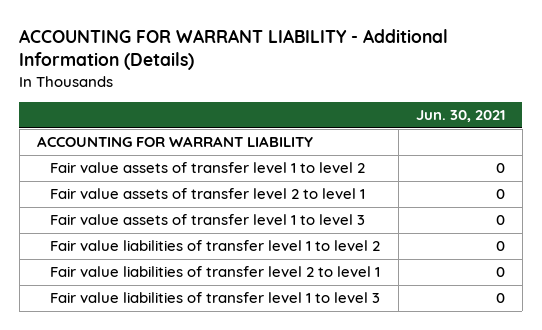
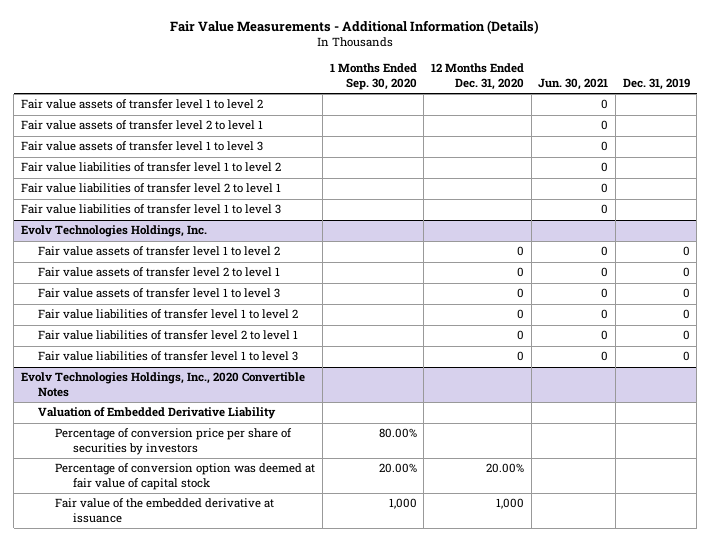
- ACCOUNTING FOR WARRANT LIABILITY - Additional Information (Details)
+ Fair Value Measurements - Additional Information (Details)
- | Jun. 30, 2021
+ | 1 Months Ended Sep. 30, 2020 | 12 Months Ended Dec. 31, 2020 | Jun. 30, 2021 | Dec. 31, 2019
- ACCOUNTING FOR WARRANT LIABILITY
+ Evolv Technologies Holdings, Inc.
+ Fair value assets of transfer level 1 to level 2 | | 0 | 0 | 0
+ Fair value assets of transfer level 2 to level 1 | | 0 | 0 | 0
+ Fair value assets of transfer level 1 to level 3 | | 0 | 0 | 0
+ Fair value liabilities of transfer level 1 to level 2 | | 0 | 0 | 0
+ Fair value liabilities of transfer level 2 to level 1 | | 0 | 0 | 0
+ Fair value liabilities of transfer level 1 to level 3 | | 0 | 0 | 0
+ Evolv Technologies Holdings, Inc., 2020 Convertible Notes
+ Valuation of Embedded Derivative Liability
+ Percentage of conversion price per share of securities by investors | 80.00% | | |
+ Percentage of conversion option was deemed at fair value of capital stock | 20.00% | 20.00% | |
+ Fair value of the embedded derivative at issuance | 1,000 | 1,000 | |

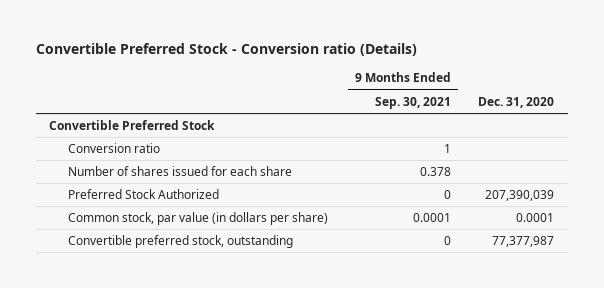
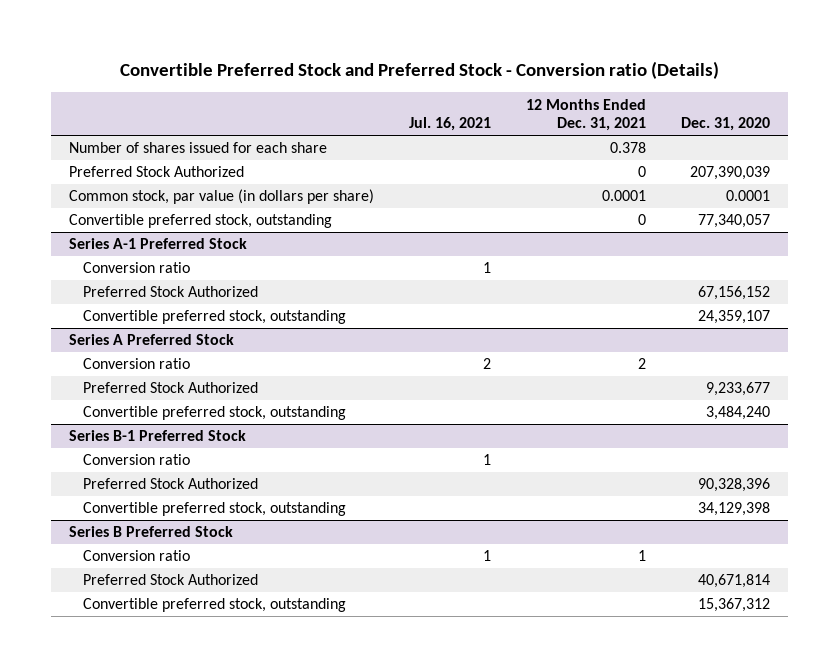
- Convertible Preferred Stock - Conversion ratio (Details)
+ Convertible Preferred Stock and Preferred Stock - Conversion ratio (Details)
- | 9 Months Ended Sep. 30, 2021 | Dec. 31, 2020
+ | Jul. 16, 2021 | 12 Months Ended Dec. 31, 2021 | Dec. 31, 2020
- Convertible Preferred Stock
- Conversion ratio | 1 |
- Convertible preferred stock, outstanding | 0 | 77,377,987
+ Convertible preferred stock, outstanding | | 0 | 77,340,057
+ Series A-1 Preferred Stock
+ Conversion ratio | 1 | |
+ Preferred Stock Authorized | | | 67,156,152
+ Convertible preferred stock, outstanding | | | 24,359,107
+ Series A Preferred Stock
+ Conversion ratio | 2 | 2 |
+ Preferred Stock Authorized | | | 9,233,677
+ Convertible preferred stock, outstanding | | | 3,484,240
+ Series B-1 Preferred Stock
+ Conversion ratio | 1 | |
+ Preferred Stock Authorized | | | 90,328,396
+ Convertible preferred stock, outstanding | | | 34,129,398
+ Series B Preferred Stock
+ Conversion ratio | 1 | 1 |
+ Preferred Stock Authorized | | | 40,671,814
+ Convertible preferred stock, outstanding | | | 15,367,312

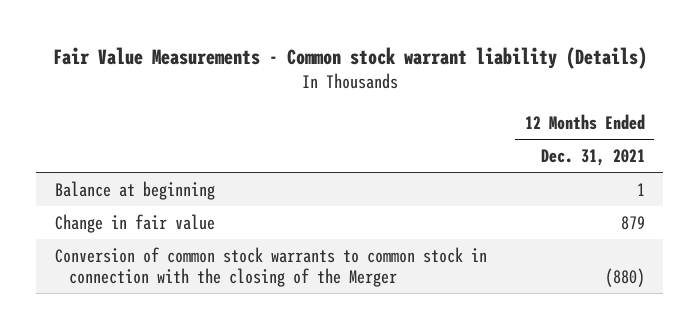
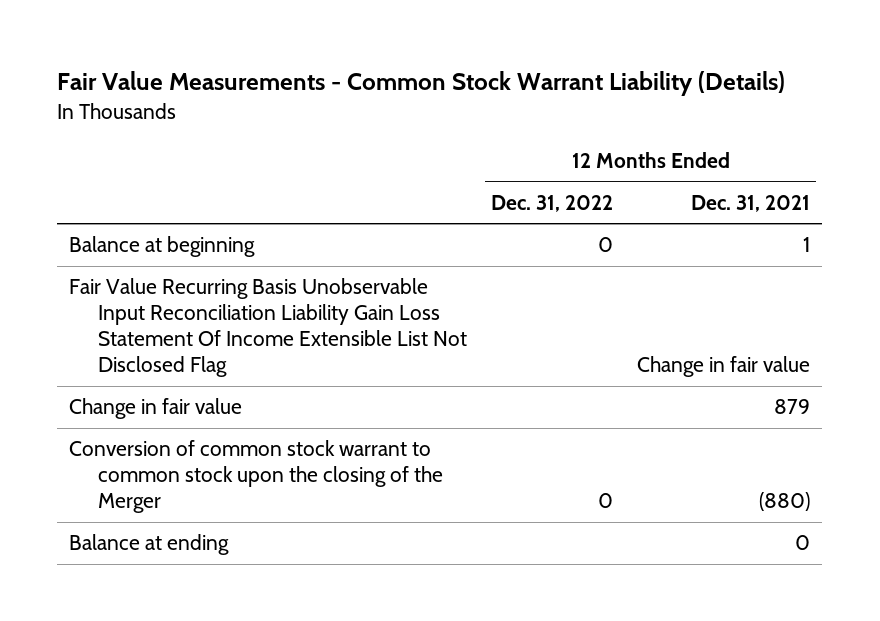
- Fair Value Measurements - Common stock warrant liability (Details)
+ Fair Value Measurements - Common Stock Warrant Liability (Details)
- | 12 Months Ended Dec. 31, 2021
+ | 12 Months Ended Dec. 31, 2022 | 12 Months Ended Dec. 31, 2021
+ Fair Value Recurring Basis Unobservable Input Reconciliation Liability Gain Loss Statement Of Income Extensible List Not Disclosed Flag | | Change in fair value
- Conversion of common stock warrants to common stock in connection with the closing of the Merger | (880)
+ Conversion of common stock warrant to common stock upon the closing of the Merger | 0 | (880)
+ Balance at ending | | 0

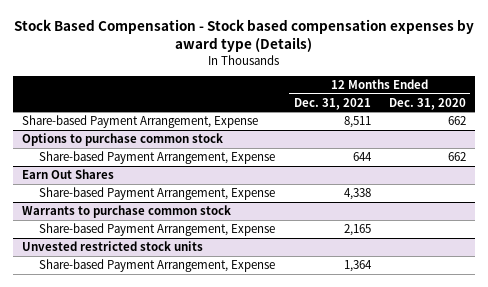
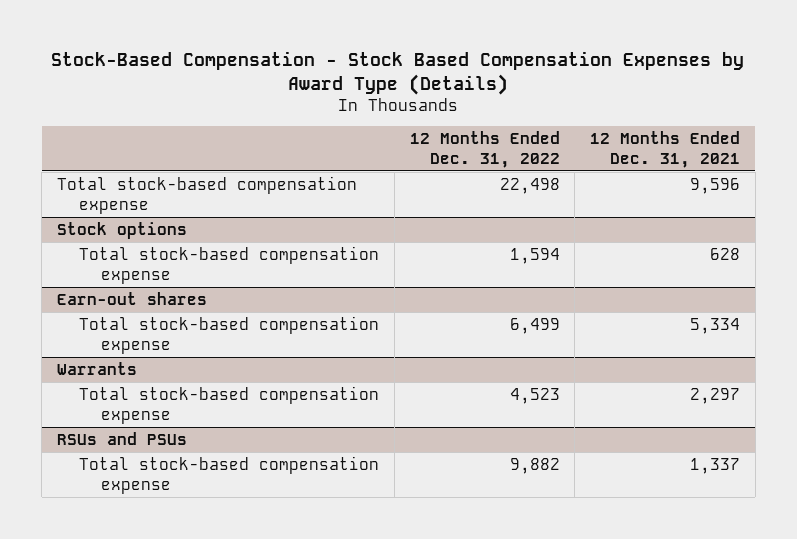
- Stock Based Compensation - Stock based compensation expenses by award type (Details)
+ Stock-Based Compensation - Stock Based Compensation Expenses by Award Type (Details)
- | 12 Months Ended Dec. 31, 2021 | 12 Months Ended Dec. 31, 2020
+ | 12 Months Ended Dec. 31, 2022 | 12 Months Ended Dec. 31, 2021
- Share-based Payment Arrangement, Expense | 8,511 | 662
- Options to purchase common stock
- Share-based Payment Arrangement, Expense | 644 | 662
- Earn Out Shares
- Share-based Payment Arrangement, Expense | 4,338 |
- Warrants to purchase common stock
- Share-based Payment Arrangement, Expense | 2,165 |
- Unvested restricted stock units
- Share-based Payment Arrangement, Expense | 1,364 |
+ Total stock-based compensation expense | 22,498 | 9,596
+ Stock options
+ Total stock-based compensation expense | 1,594 | 628
+ Earn-out shares
+ Total stock-based compensation expense | 6,499 | 5,334
+ Warrants
+ Total stock-based compensation expense | 4,523 | 2,297
+ RSUs and PSUs
+ Total stock-based compensation expense | 9,882 | 1,337

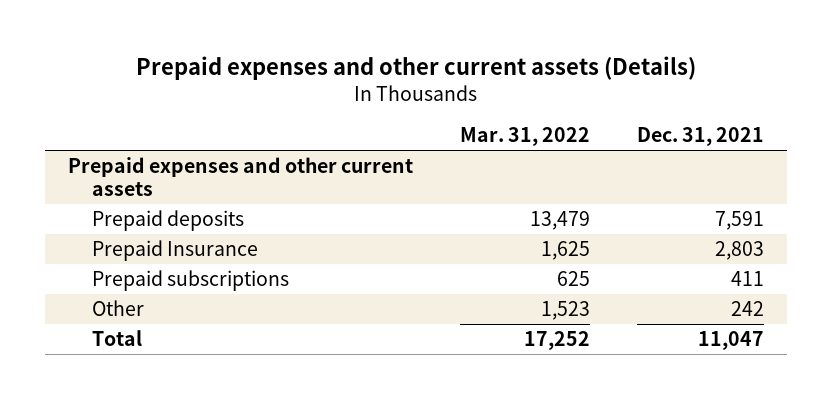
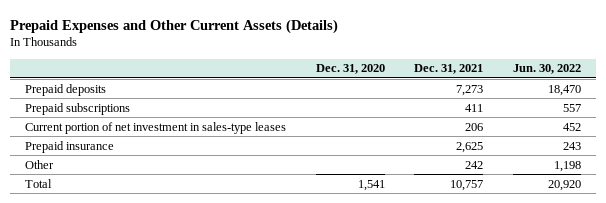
- Prepaid expenses and other current assets (Details)
+ Prepaid Expenses and Other Current Assets (Details)
- | Mar. 31, 2022 | Dec. 31, 2021
+ | Dec. 31, 2020 | Dec. 31, 2021 | Jun. 30, 2022
- Prepaid expenses and other current assets
- Prepaid deposits | 13,479 | 7,591
- Prepaid Insurance | 1,625 | 2,803
+ Prepaid deposits | | 7,273 | 18,470
+ Current portion of net investment in sales-type leases | | 206 | 452
+ Prepaid insurance | | 2,625 | 243
- Total | 17,252 | 11,047
+ Total | 1,541 | 10,757 | 20,920

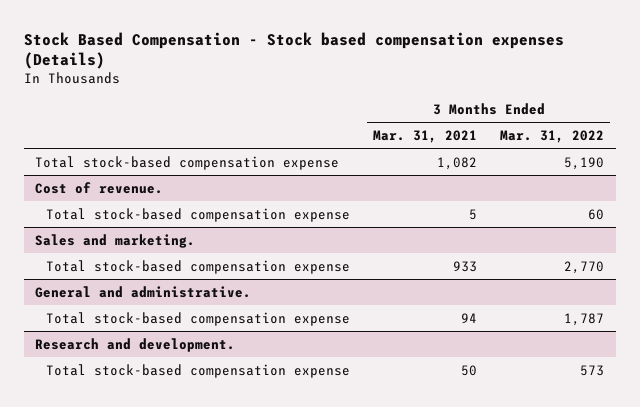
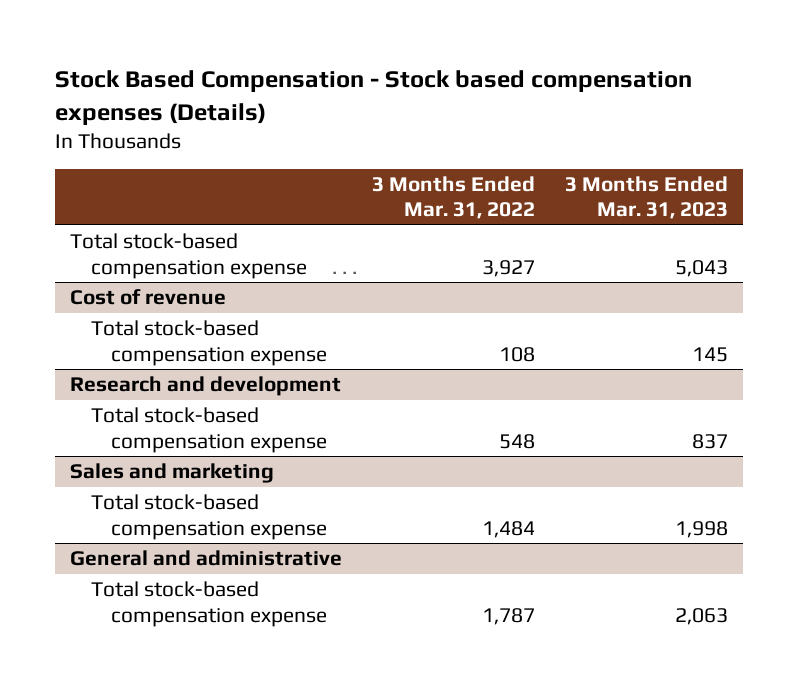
- | 3 Months Ended Mar. 31, 2021 | 3 Months Ended Mar. 31, 2022
+ | 3 Months Ended Mar. 31, 2022 | 3 Months Ended Mar. 31, 2023
- Total stock-based compensation expense | 1,082 | 5,190
- Cost of revenue.
- Total stock-based compensation expense | 5 | 60
- Sales and marketing.
- Total stock-based compensation expense | 933 | 2,770
- General and administrative.
+ Total stock-based compensation expense | 3,927 | 5,043
+ Cost of revenue
+ Total stock-based compensation expense | 108 | 145
+ Research and development
+ Total stock-based compensation expense | 548 | 837
+ Sales and marketing
+ Total stock-based compensation expense | 1,484 | 1,998
+ General and administrative
- Research and development.
- Total stock-based compensation expense | 50 | 573

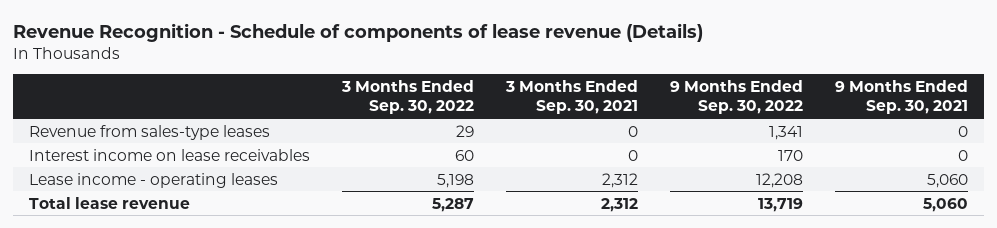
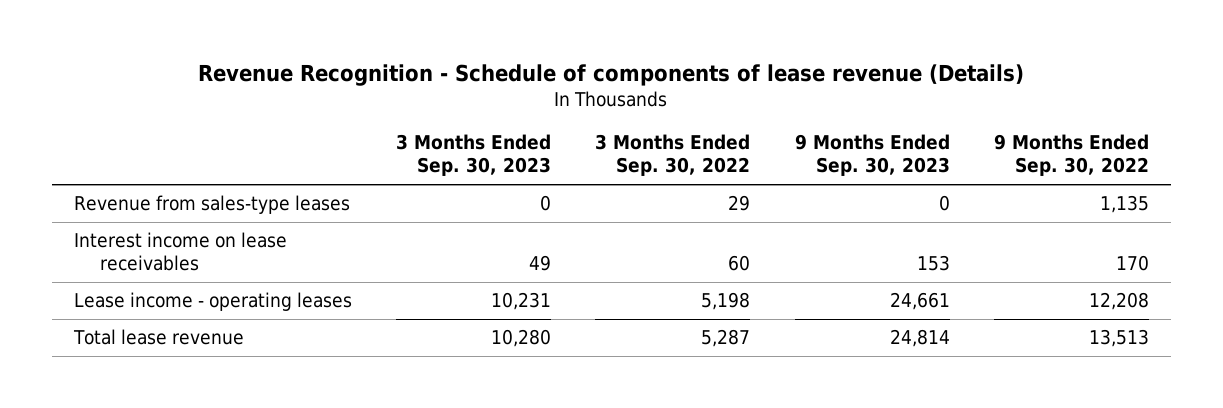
- | 3 Months Ended Sep. 30, 2022 | 3 Months Ended Sep. 30, 2021 | 9 Months Ended Sep. 30, 2022 | 9 Months Ended Sep. 30, 2021
+ | 3 Months Ended Sep. 30, 2023 | 3 Months Ended Sep. 30, 2022 | 9 Months Ended Sep. 30, 2023 | 9 Months Ended Sep. 30, 2022
- Revenue from sales-type leases | 29 | 0 | 1,341 | 0
+ Revenue from sales-type leases | 0 | 29 | 0 | 1,135
- Total lease revenue | 5,287 | 2,312 | 13,719 | 5,060
+ Total lease revenue | 10,280 | 5,287 | 24,814 | 13,513

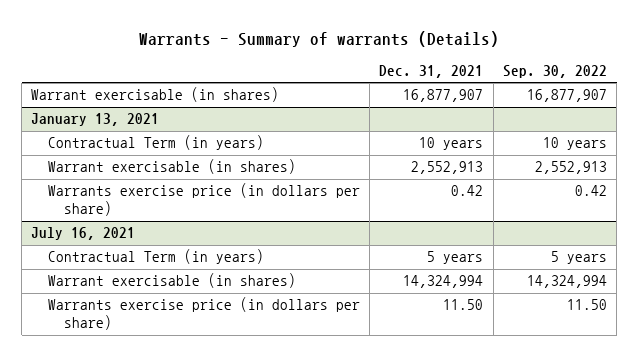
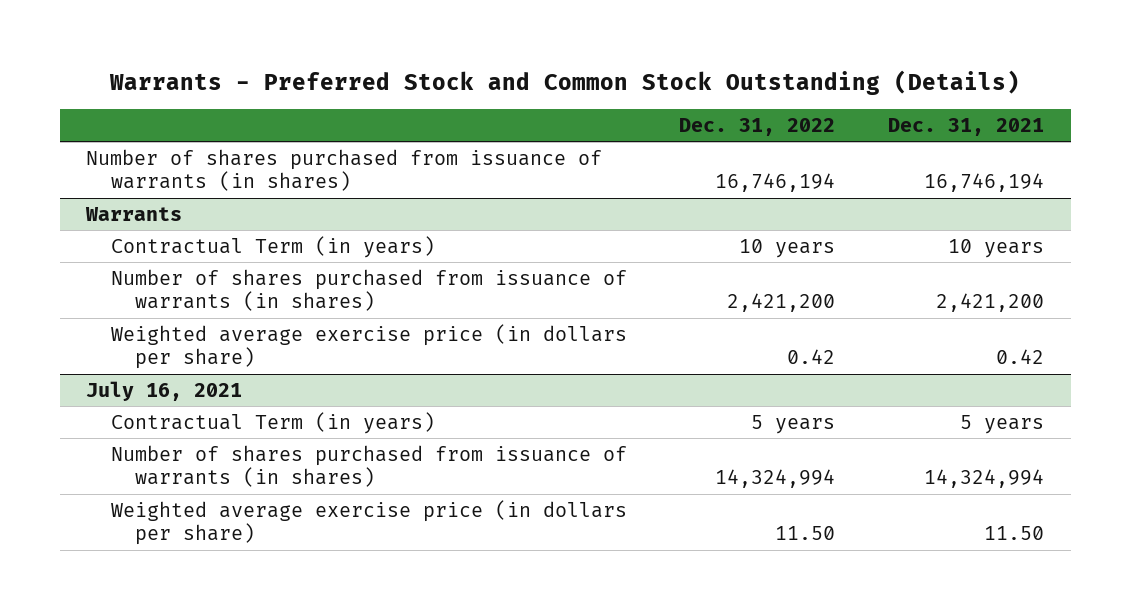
- Warrants - Summary of warrants (Details)
+ Warrants - Preferred Stock and Common Stock Outstanding (Details)
- | Dec. 31, 2021 | Sep. 30, 2022
+ | Dec. 31, 2022 | Dec. 31, 2021
- Warrant exercisable (in shares) | 16,877,907 | 16,877,907
- January 13, 2021
+ Number of shares purchased from issuance of warrants (in shares) | 16,746,194 | 16,746,194
+ Warrants
- Warrant exercisable (in shares) | 2,552,913 | 2,552,913
- Warrants exercise price (in dollars per share) | 0.42 | 0.42
+ Number of shares purchased from issuance of warrants (in shares) | 2,421,200 | 2,421,200
+ Weighted average exercise price (in dollars per share) | 0.42 | 0.42
@ July 16, 2021
- Warrant exercisable (in shares) | 14,324,994 | 14,324,994
- Warrants exercise price (in dollars per share) | 11.50 | 11.50
+ Number of shares purchased from issuance of warrants (in shares) | 14,324,994 | 14,324,994
+ Weighted average exercise price (in dollars per share) | 11.50 | 11.50

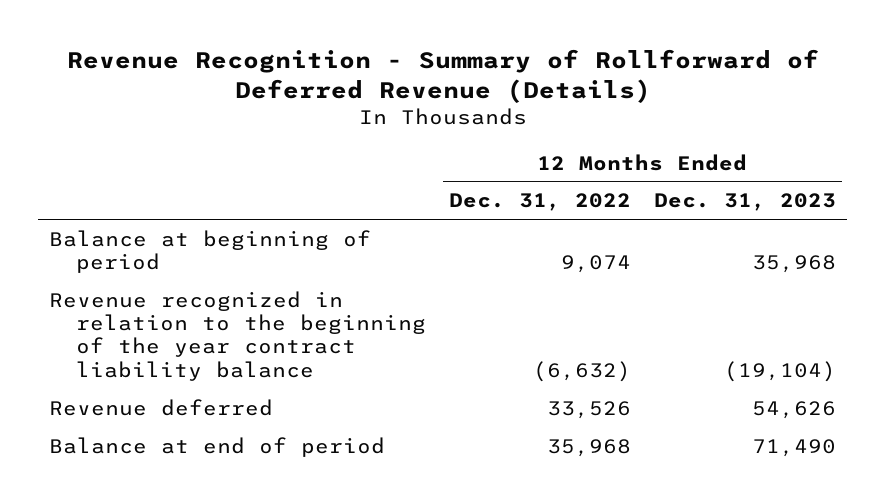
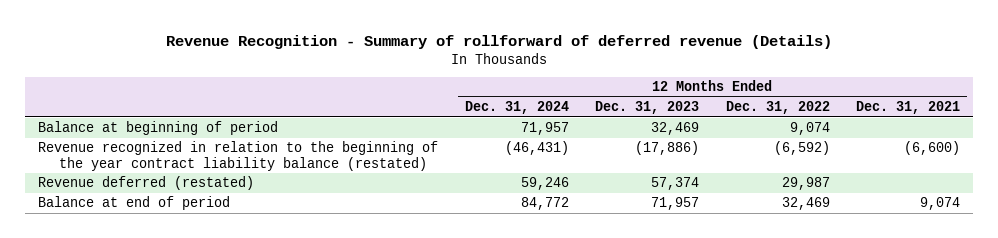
- Revenue Recognition - Summary of Rollforward of Deferred Revenue (Details)
+ Revenue Recognition - Summary of rollforward of deferred revenue (Details)
- | 12 Months Ended Dec. 31, 2022 | 12 Months Ended Dec. 31, 2023
+ | 12 Months Ended Dec. 31, 2024 | 12 Months Ended Dec. 31, 2023 | 12 Months Ended Dec. 31, 2022 | 12 Months Ended Dec. 31, 2021
- Balance at beginning of period | 9,074 | 35,968
- Revenue recognized in relation to the beginning of the year contract liability balance | (6,632) | (19,104)
- Revenue deferred | 33,526 | 54,626
- Balance at end of period | 35,968 | 71,490
+ Balance at beginning of period | 71,957 | 32,469 | 9,074 |
+ Revenue recognized in relation to the beginning of the year contract liability balance (restated) | (46,431) | (17,886) | (6,592) | (6,600)
+ Revenue deferred (restated) | 59,246 | 57,374 | 29,987 |
+ Balance at end of period | 84,772 | 71,957 | 32,469 | 9,074

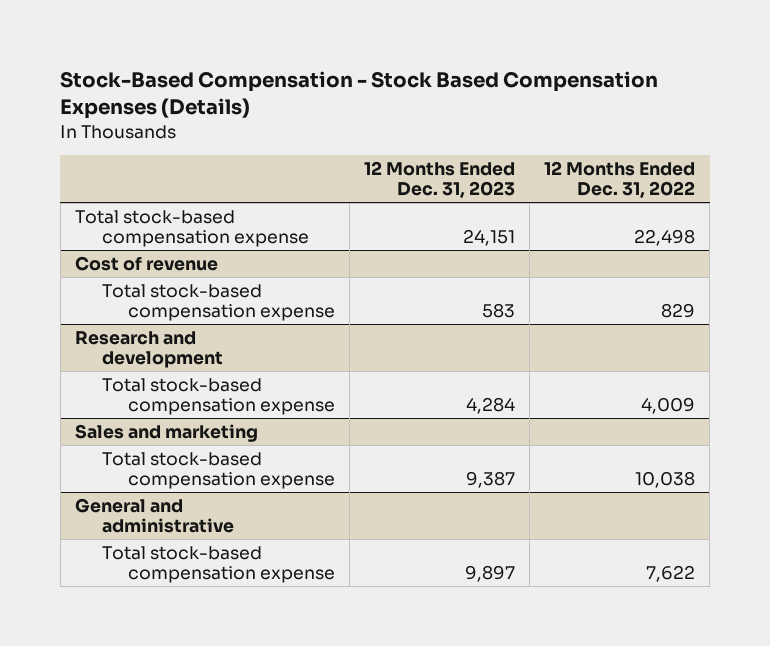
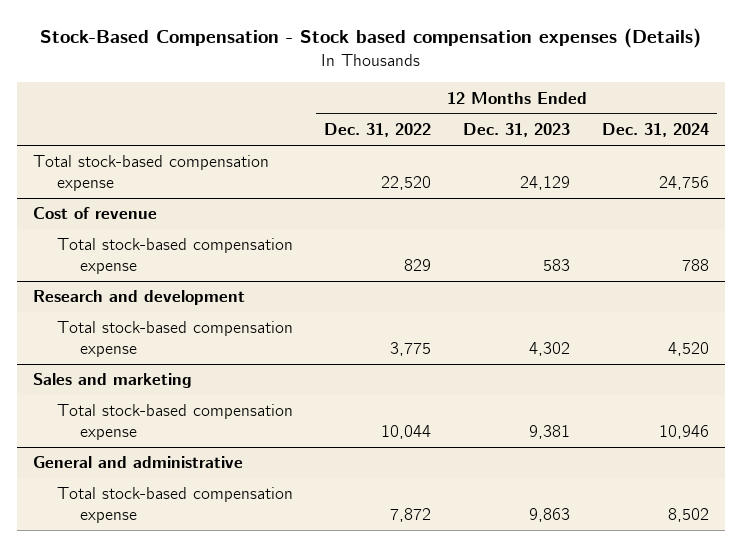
- Stock-Based Compensation - Stock Based Compensation Expenses (Details)
+ Stock-Based Compensation - Stock based compensation expenses (Details)
- | 12 Months Ended Dec. 31, 2023 | 12 Months Ended Dec. 31, 2022
+ | 12 Months Ended Dec. 31, 2022 | 12 Months Ended Dec. 31, 2023 | 12 Months Ended Dec. 31, 2024
- Total stock-based compensation expense | 24,151 | 22,498
+ Total stock-based compensation expense | 22,520 | 24,129 | 24,756
@ Research and development
- Total stock-based compensation expense | 4,284 | 4,009
+ Total stock-based compensation expense | 3,775 | 4,302 | 4,520
@ Sales and marketing
- Total stock-based compensation expense | 9,387 | 10,038
+ Total stock-based compensation expense | 10,044 | 9,381 | 10,946
@ General and administrative
- Total stock-based compensation expense | 9,897 | 7,622
+ Total stock-based compensation expense | 7,872 | 9,863 | 8,502

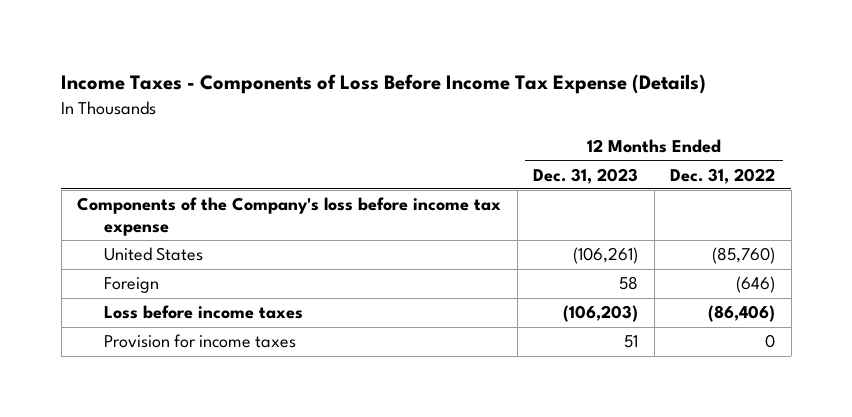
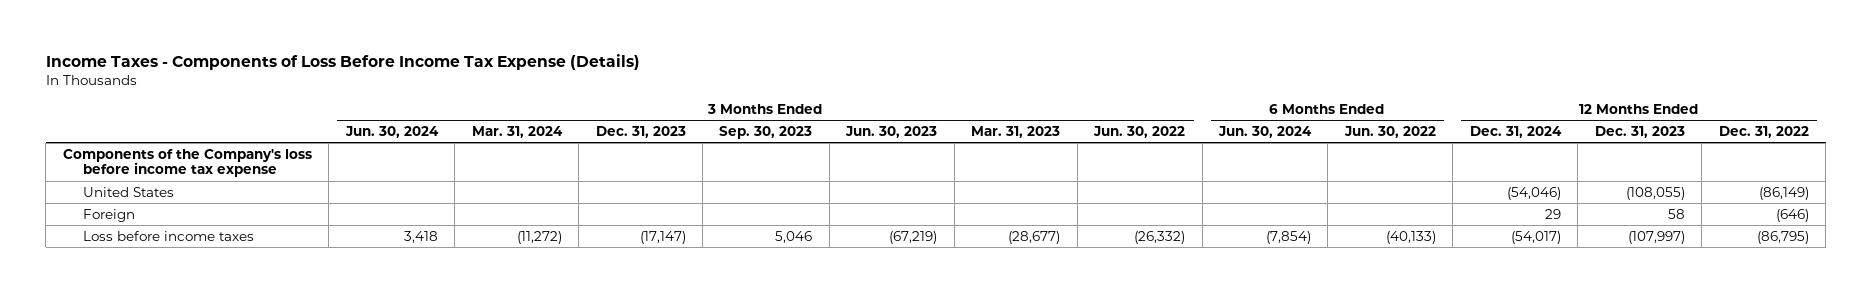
- | 12 Months Ended Dec. 31, 2023 | 12 Months Ended Dec. 31, 2022
+ | 3 Months Ended Jun. 30, 2024 | 3 Months Ended Mar. 31, 2024 | 3 Months Ended Dec. 31, 2023 | 3 Months Ended Sep. 30, 2023 | 3 Months Ended Jun. 30, 2023 | 3 Months Ended Mar. 31, 2023 | 3 Months Ended Jun. 30, 2022 | 6 Months Ended Jun. 30, 2024 | 6 Months Ended Jun. 30, 2022 | 12 Months Ended Dec. 31, 2024 | 12 Months Ended Dec. 31, 2023 | 12 Months Ended Dec. 31, 2022
- United States | (106,261) | (85,760)
+ United States | | | | | | | | | | (54,046) | (108,055) | (86,149)
- Loss before income taxes | (106,203) | (86,406)
- Provision for income taxes | 51 | 0
+ Loss before income taxes | 3,418 | (11,272) | (17,147) | 5,046 | (67,219) | (28,677) | (26,332) | (7,854) | (40,133) | (54,017) | (107,997) | (86,795)

